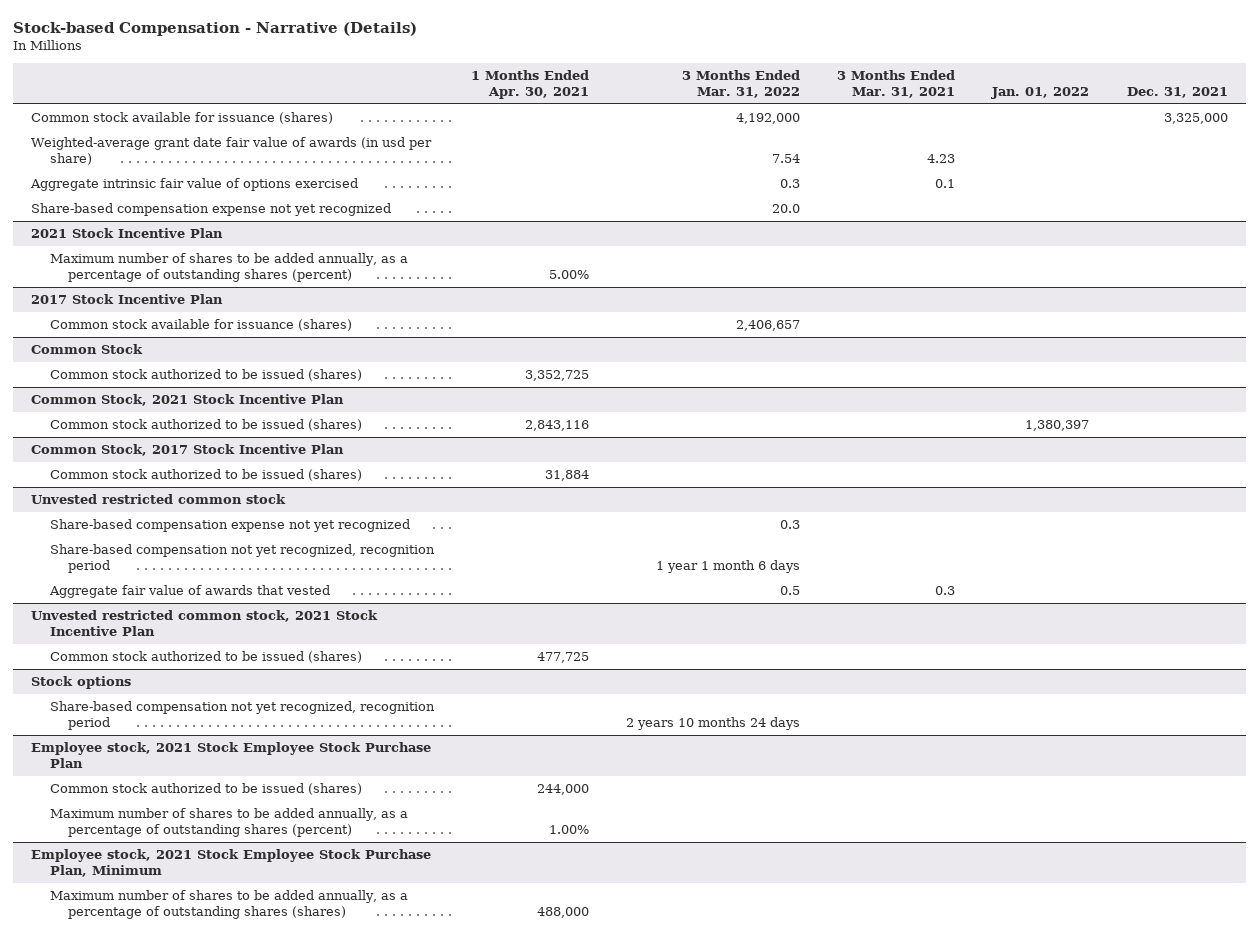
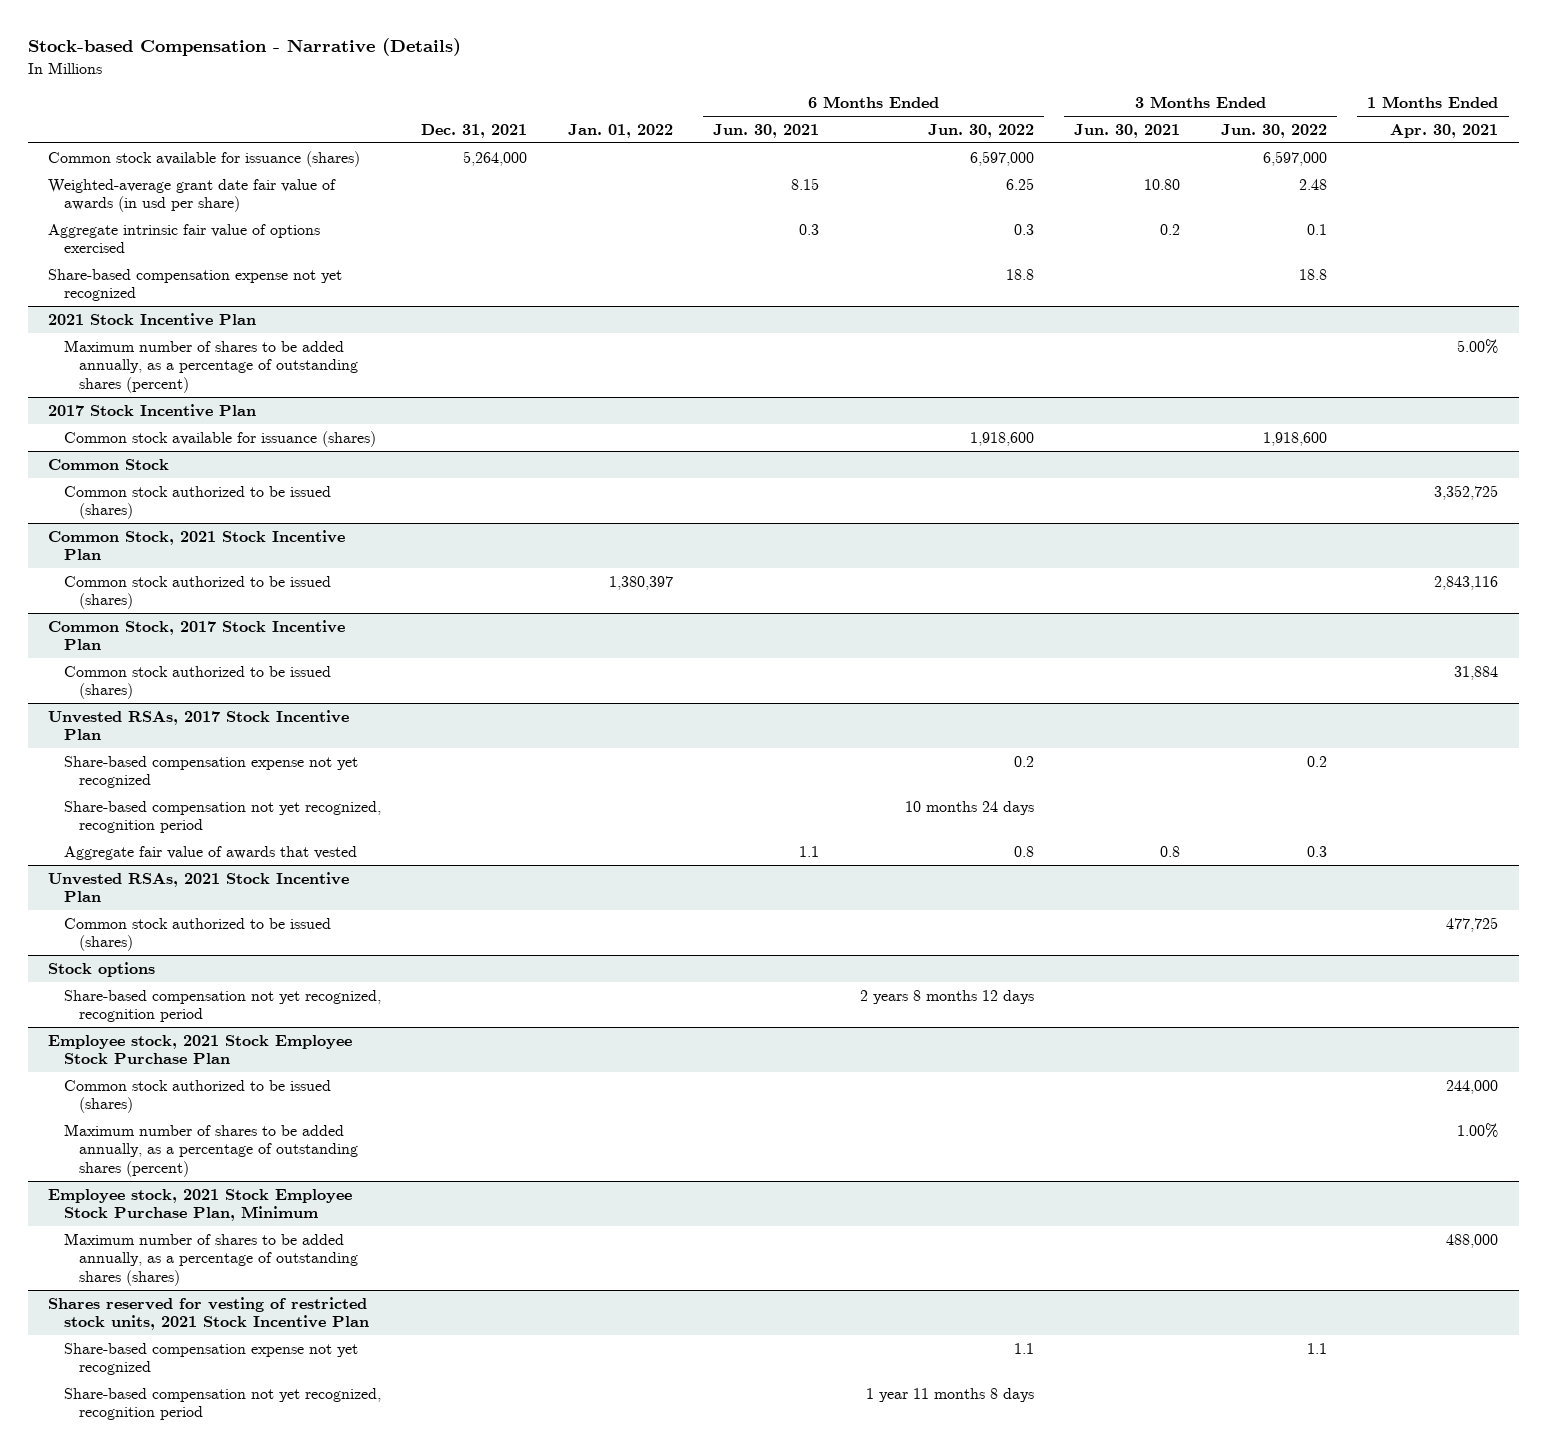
- | 1 Months Ended Apr. 30, 2021 | 3 Months Ended Mar. 31, 2022 | 3 Months Ended Mar. 31, 2021 | Jan. 01, 2022 | Dec. 31, 2021
+ | Dec. 31, 2021 | Jan. 01, 2022 | 6 Months Ended Jun. 30, 2021 | 6 Months Ended Jun. 30, 2022 | 3 Months Ended Jun. 30, 2021 | 3 Months Ended Jun. 30, 2022 | 1 Months Ended Apr. 30, 2021
- Common stock available for issuance (shares) | | 4,192,000 | | | 3,325,000
+ Common stock available for issuance (shares) | 5,264,000 | | | 6,597,000 | | 6,597,000 |
- Unvested restricted common stock
- Share-based compensation expense not yet recognized | | 0.3 | | |
- Share-based compensation not yet recognized, recognition period | | 1 year 1 month 6 days | | |
- Aggregate fair value of awards that vested | | 0.5 | 0.3 | |
- Unvested restricted common stock, 2021 Stock Incentive Plan
+ Unvested RSAs, 2017 Stock Incentive Plan
+ Share-based compensation expense not yet recognized | | | | 0.2 | | 0.2 |
+ Share-based compensation not yet recognized, recognition period | | | | 10 months 24 days | | |
+ Aggregate fair value of awards that vested | | | 1.1 | 0.8 | 0.8 | 0.3 |
+ Unvested RSAs, 2021 Stock Incentive Plan
+ Shares reserved for vesting of restricted stock units, 2021 Stock Incentive Plan
+ Share-based compensation expense not yet recognized | | | | 1.1 | | 1.1 |
+ Share-based compensation not yet recognized, recognition period | | | | 1 year 11 months 8 days | | |

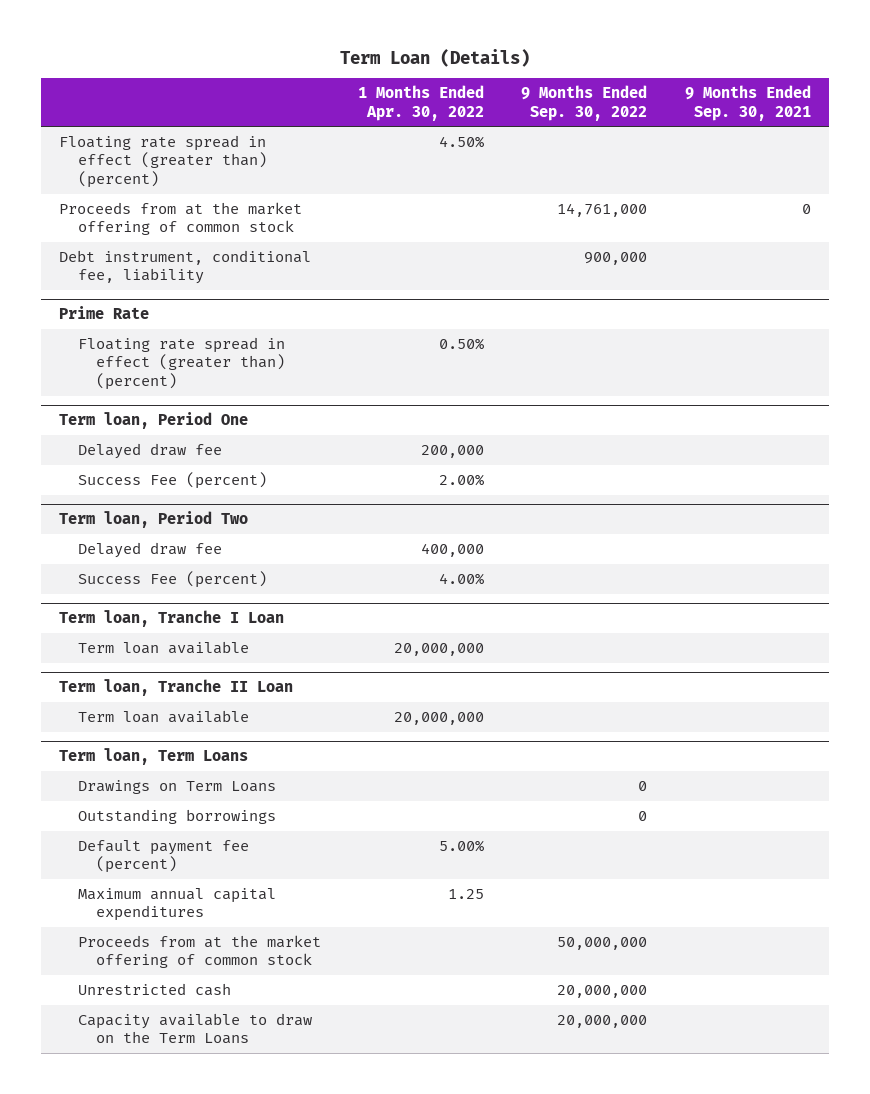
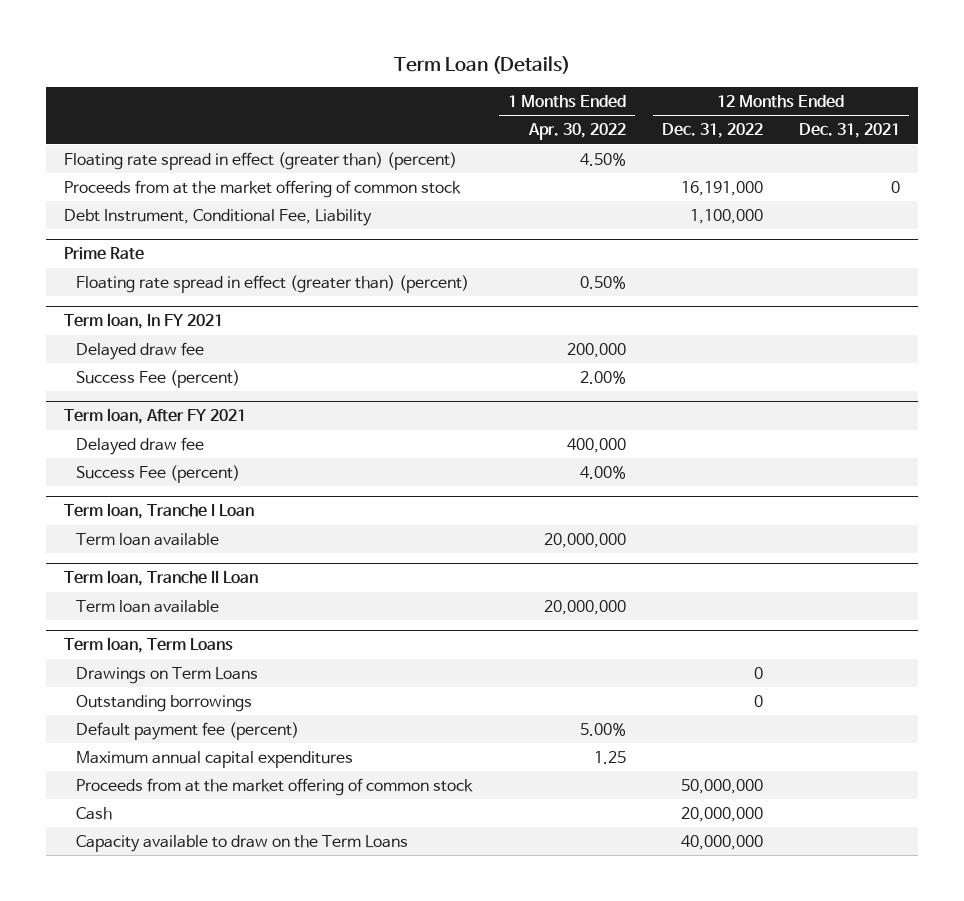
- | 1 Months Ended Apr. 30, 2022 | 9 Months Ended Sep. 30, 2022 | 9 Months Ended Sep. 30, 2021
+ | 1 Months Ended Apr. 30, 2022 | 12 Months Ended Dec. 31, 2022 | 12 Months Ended Dec. 31, 2021
- Debt instrument, conditional fee, liability | | 900,000 |
+ Debt Instrument, Conditional Fee, Liability | | 1,100,000 |
- Term loan, Period One
+ Term loan, In FY 2021
- Term loan, Period Two
+ Term loan, After FY 2021
@ Term loan, Term Loans
- Unrestricted cash | | 20,000,000 |
+ Cash | | 20,000,000 |

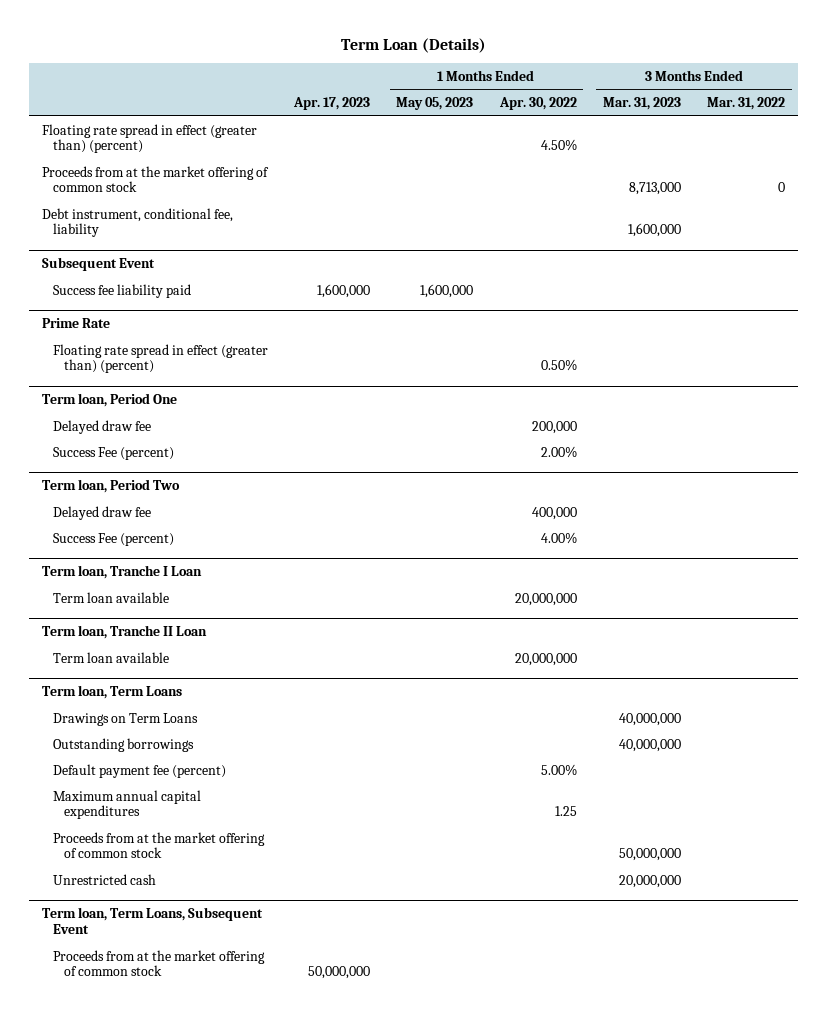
- | 1 Months Ended Apr. 30, 2022 | 12 Months Ended Dec. 31, 2022 | 12 Months Ended Dec. 31, 2021
+ | Apr. 17, 2023 | 1 Months Ended May 05, 2023 | 1 Months Ended Apr. 30, 2022 | 3 Months Ended Mar. 31, 2023 | 3 Months Ended Mar. 31, 2022
- Debt Instrument, Conditional Fee, Liability | | 1,100,000 |
+ Debt instrument, conditional fee, liability | | | | 1,600,000 |
+ Subsequent Event
+ Success fee liability paid | 1,600,000 | 1,600,000 | | |
- Term loan, In FY 2021
+ Term loan, Period One
- Term loan, After FY 2021
+ Term loan, Period Two
@ Term loan, Term Loans
- Cash | | 20,000,000 |
- Capacity available to draw on the Term Loans | | 40,000,000 |
+ Unrestricted cash | | | | 20,000,000 |
+ Term loan, Term Loans, Subsequent Event
+ Proceeds from at the market offering of common stock | 50,000,000 | | | |

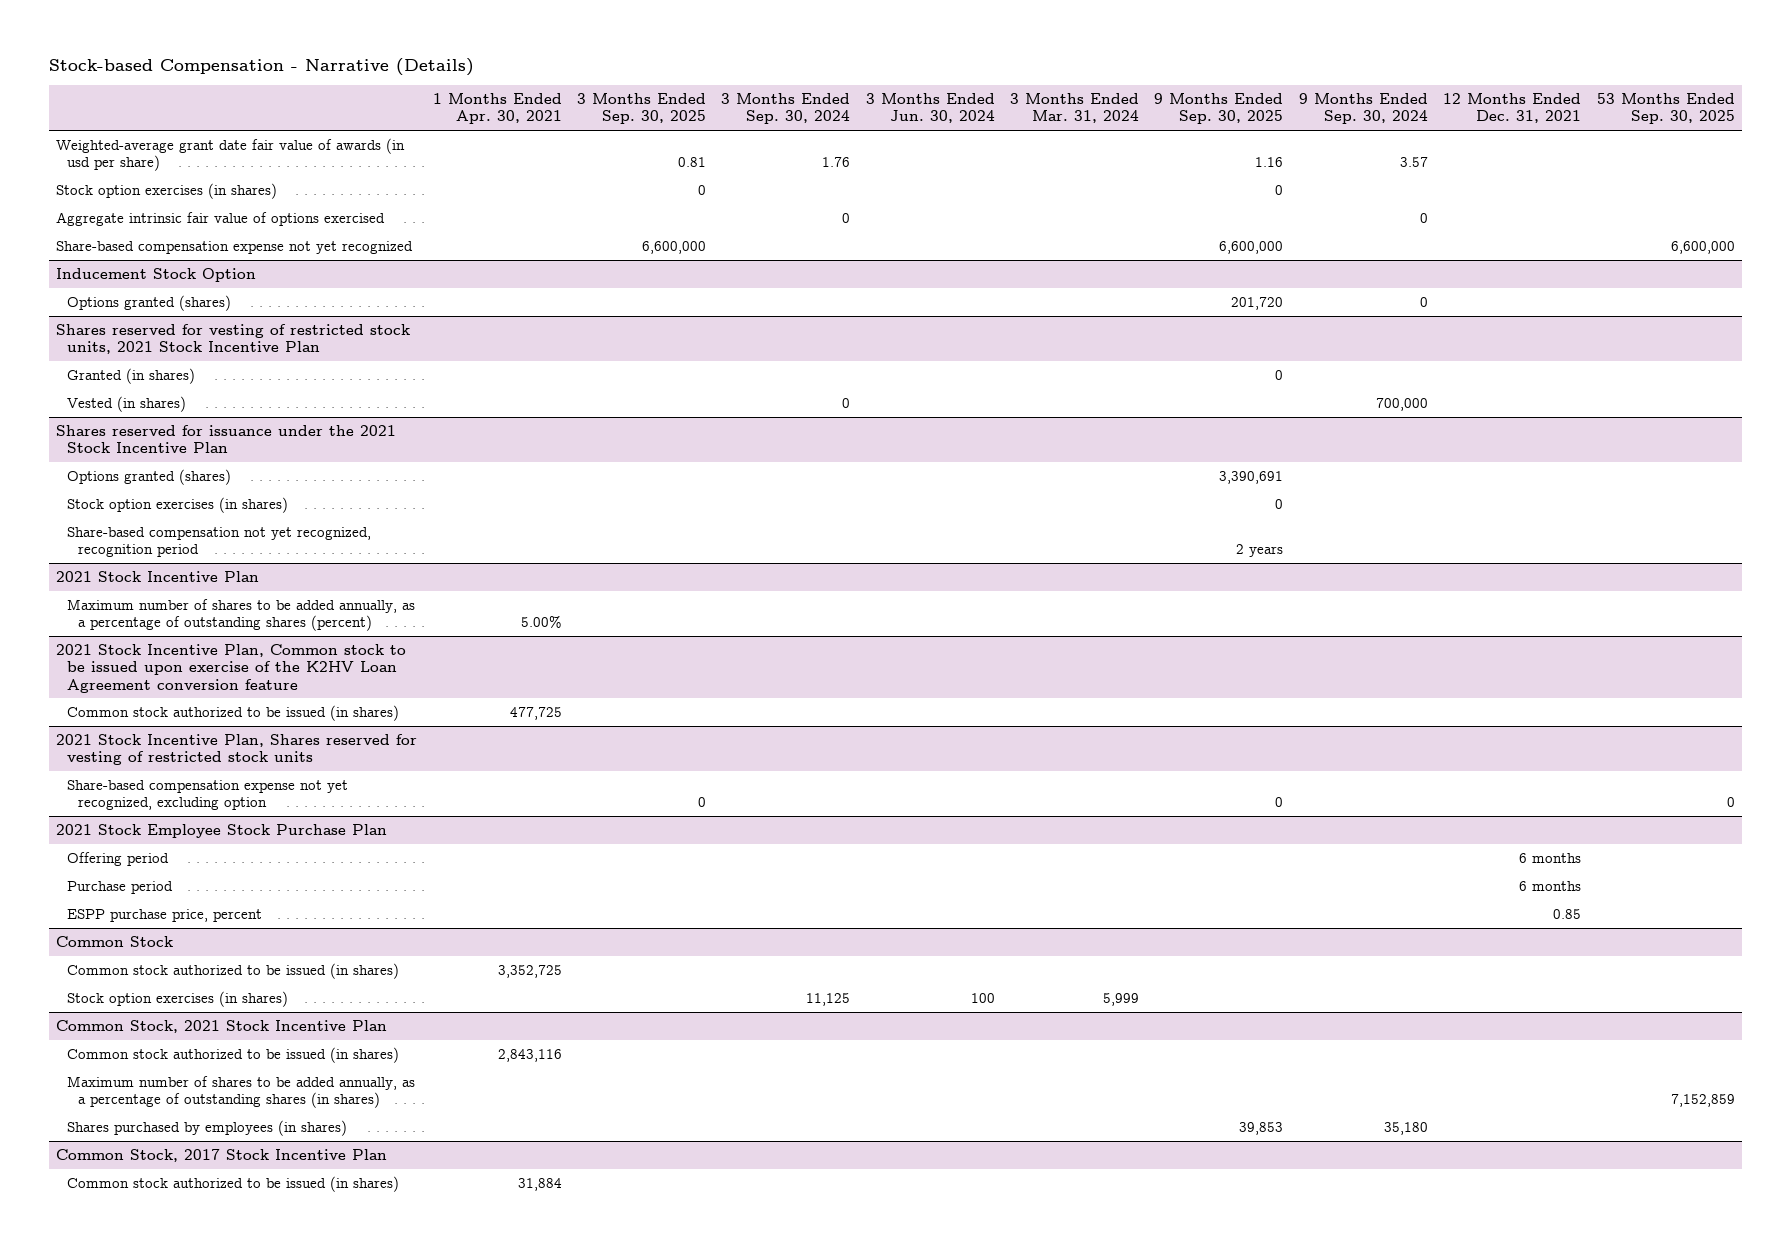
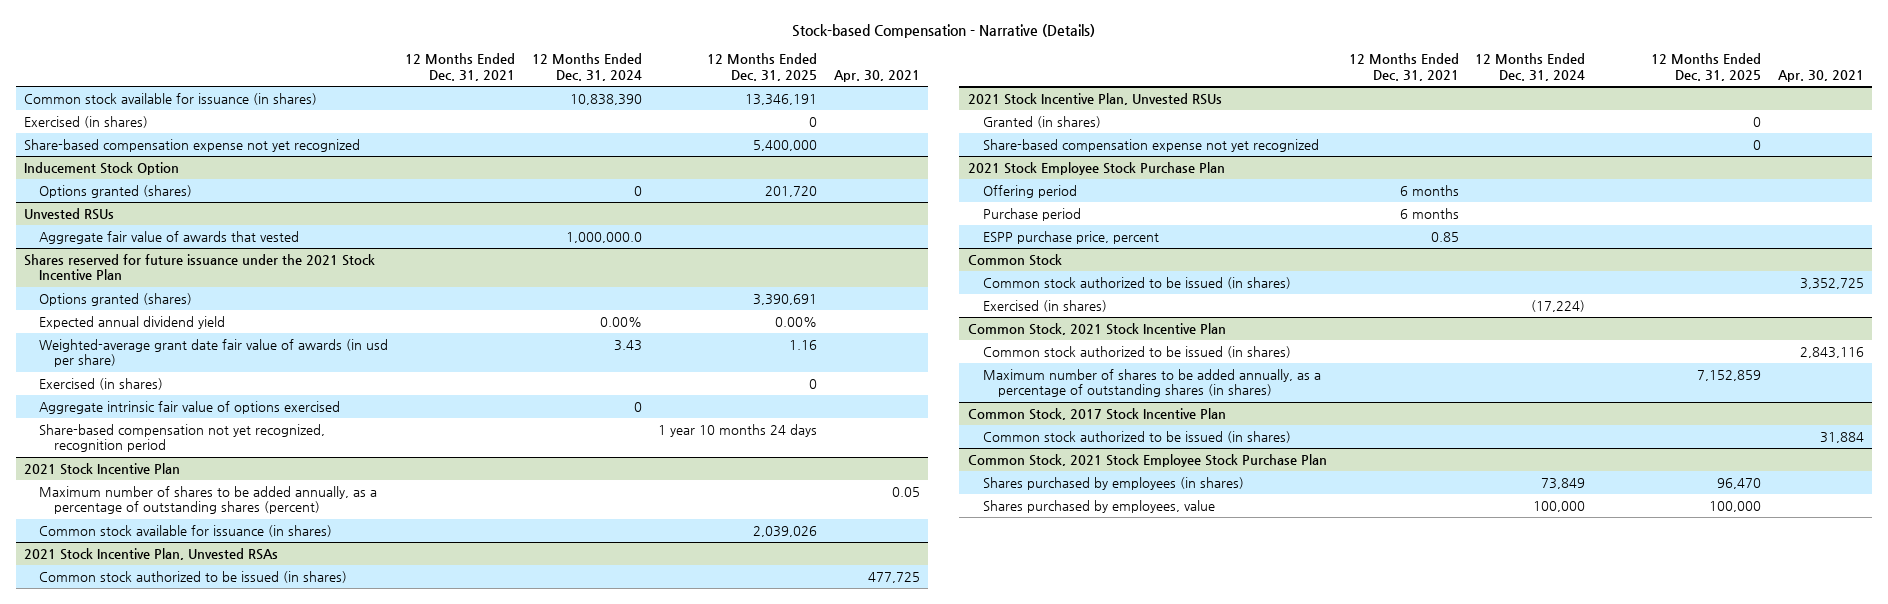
- | 1 Months Ended Apr. 30, 2021 | 3 Months Ended Sep. 30, 2025 | 3 Months Ended Sep. 30, 2024 | 3 Months Ended Jun. 30, 2024 | 3 Months Ended Mar. 31, 2024 | 9 Months Ended Sep. 30, 2025 | 9 Months Ended Sep. 30, 2024 | 12 Months Ended Dec. 31, 2021 | 53 Months Ended Sep. 30, 2025
+ | 12 Months Ended Dec. 31, 2021 | 12 Months Ended Dec. 31, 2024 | 12 Months Ended Dec. 31, 2025 | Apr. 30, 2021
- Weighted-average grant date fair value of awards (in usd per share) | | 0.81 | 1.76 | | | 1.16 | 3.57 | |
- Stock option exercises (in shares) | | 0 | | | | 0 | | |
- Aggregate intrinsic fair value of options exercised | | | 0 | | | | 0 | |
+ Common stock available for issuance (in shares) | | 10,838,390 | 13,346,191 |
+ Exercised (in shares) | | | 0 |
- Shares reserved for vesting of restricted stock units, 2021 Stock Incentive Plan
- Granted (in shares) | | | | | | 0 | | |
- Vested (in shares) | | | 0 | | | | 700,000 | |
- Shares reserved for issuance under the 2021 Stock Incentive Plan
+ Unvested RSUs
+ Aggregate fair value of awards that vested | | 1,000,000.0 | |
+ Shares reserved for future issuance under the 2021 Stock Incentive Plan
- Stock option exercises (in shares) | | | | | | 0 | | |
+ Expected annual dividend yield | | 0.00% | 0.00% |
+ Weighted-average grant date fair value of awards (in usd per share) | | 3.43 | 1.16 |
+ Exercised (in shares) | | | 0 |
+ Aggregate intrinsic fair value of options exercised | | 0 | |
- 2021 Stock Incentive Plan, Common stock to be issued upon exercise of the K2HV Loan Agreement conversion feature
- Common stock authorized to be issued (in shares) | 477,725 | | | | | | | |
- 2021 Stock Incentive Plan, Shares reserved for vesting of restricted stock units
- Share-based compensation expense not yet recognized, excluding option | | 0 | | | | 0 | | | 0
@ 2021 Stock Incentive Plan
+ Common stock available for issuance (in shares) | | | 2,039,026 |
+ 2021 Stock Incentive Plan, Unvested RSAs
+ Common stock authorized to be issued (in shares) | | | | 477,725
+ 2021 Stock Incentive Plan, Unvested RSUs
+ Granted (in shares) | | | 0 |
+ Share-based compensation expense not yet recognized | | | 0 |
@ Common Stock
- Stock option exercises (in shares) | | | 11,125 | 100 | 5,999 | | | |
+ Exercised (in shares) | | (17,224) | |
@ Common Stock, 2021 Stock Incentive Plan
- Shares purchased by employees (in shares) | | | | | | 39,853 | 35,180 | |
+ Common Stock, 2021 Stock Employee Stock Purchase Plan
+ Shares purchased by employees (in shares) | | 73,849 | 96,470 |
+ Shares purchased by employees, value | | 100,000 | 100,000 |

